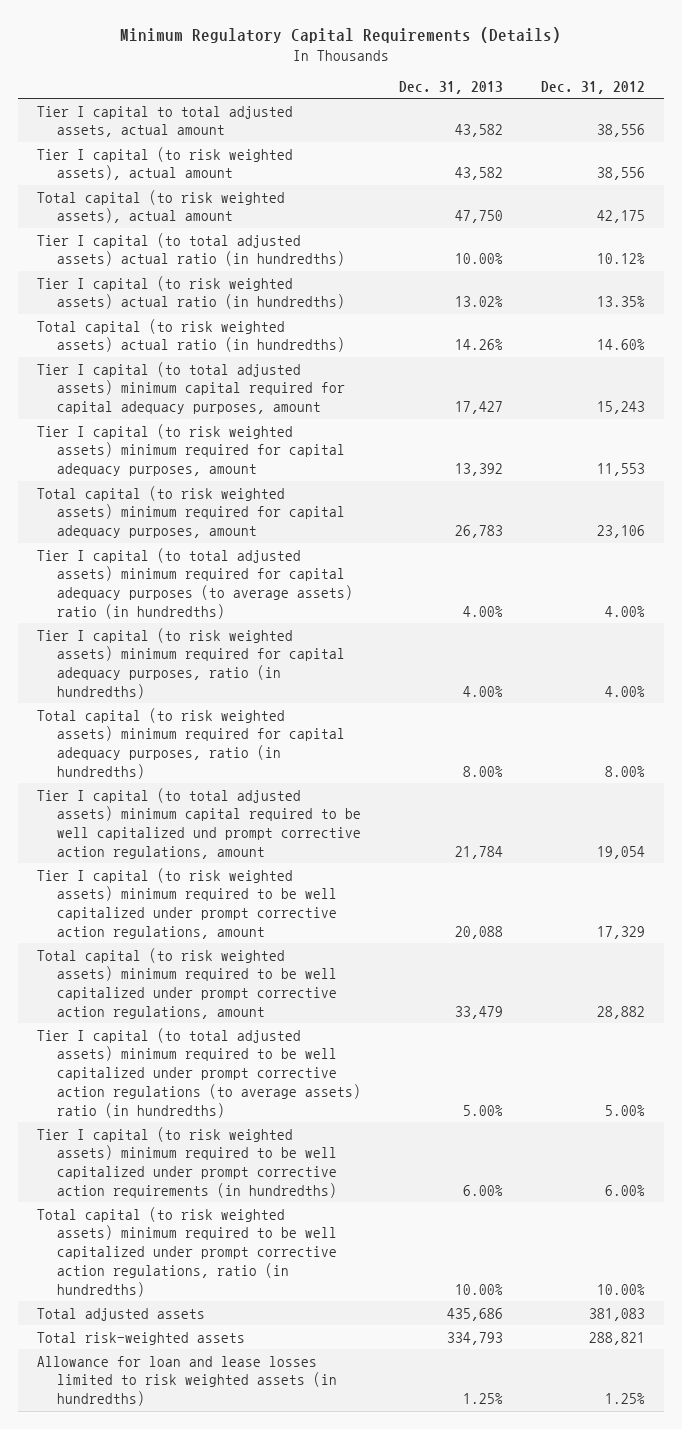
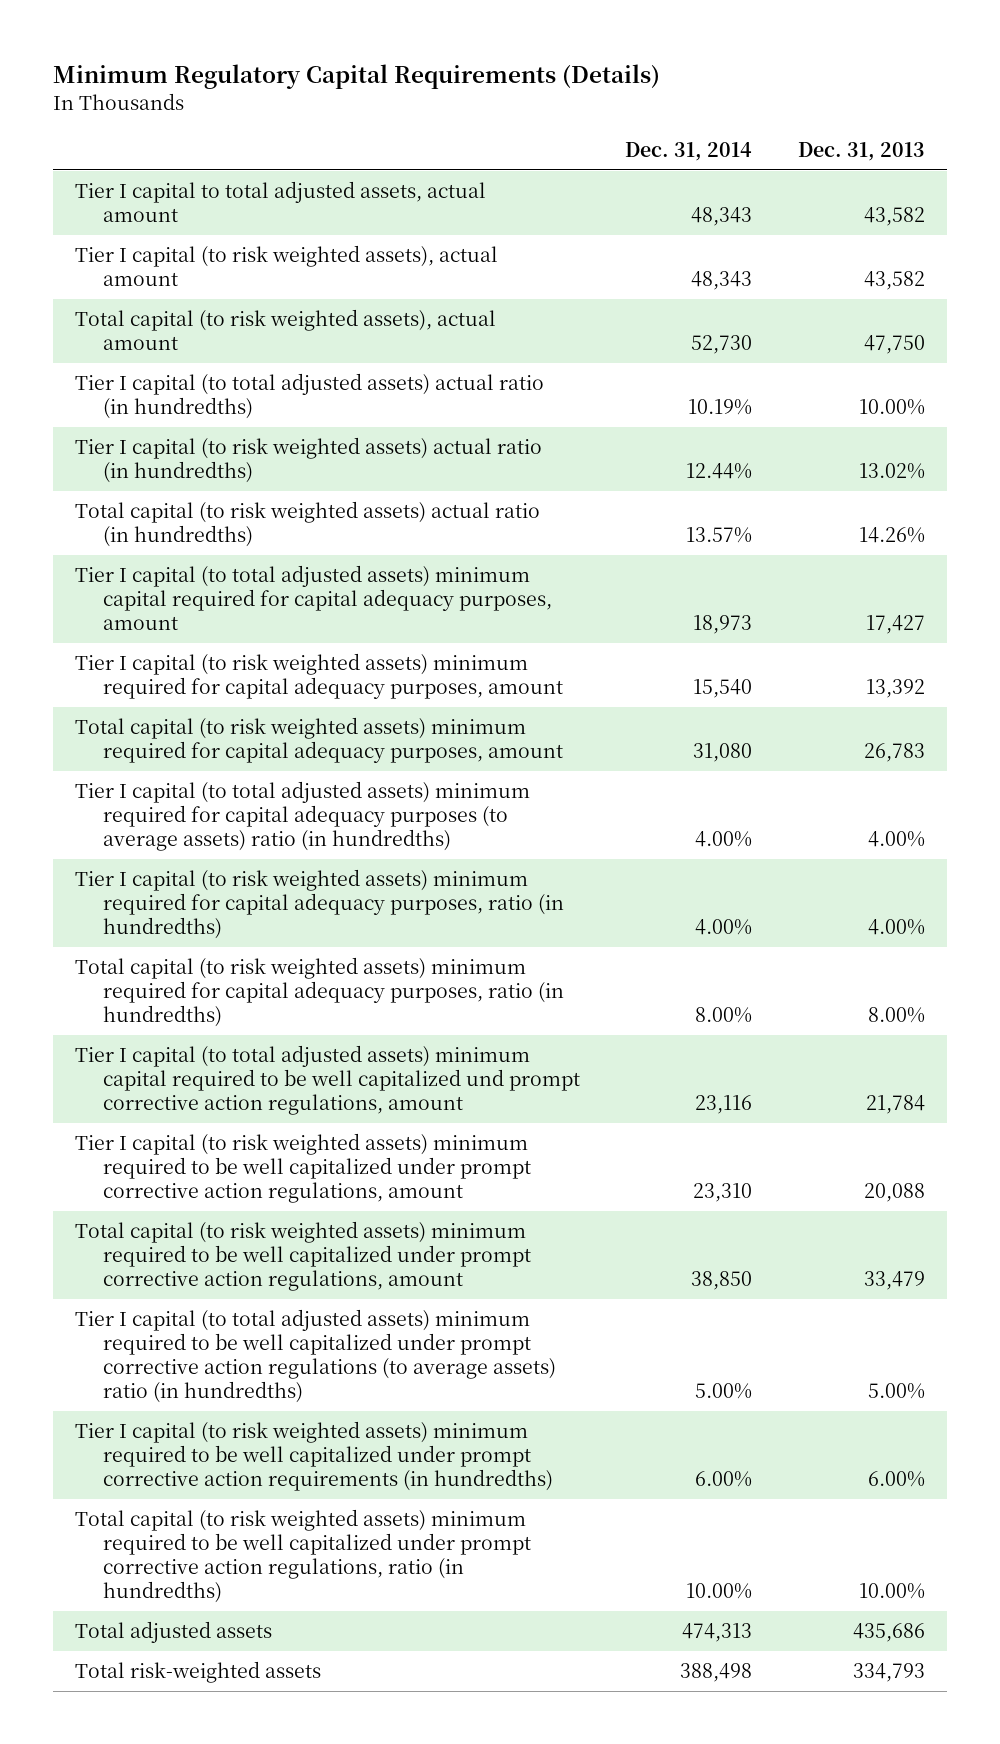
- | Dec. 31, 2013 | Dec. 31, 2012
+ | Dec. 31, 2014 | Dec. 31, 2013
- Allowance for loan and lease losses limited to risk weighted assets (in hundredths) | 1.25% | 1.25%

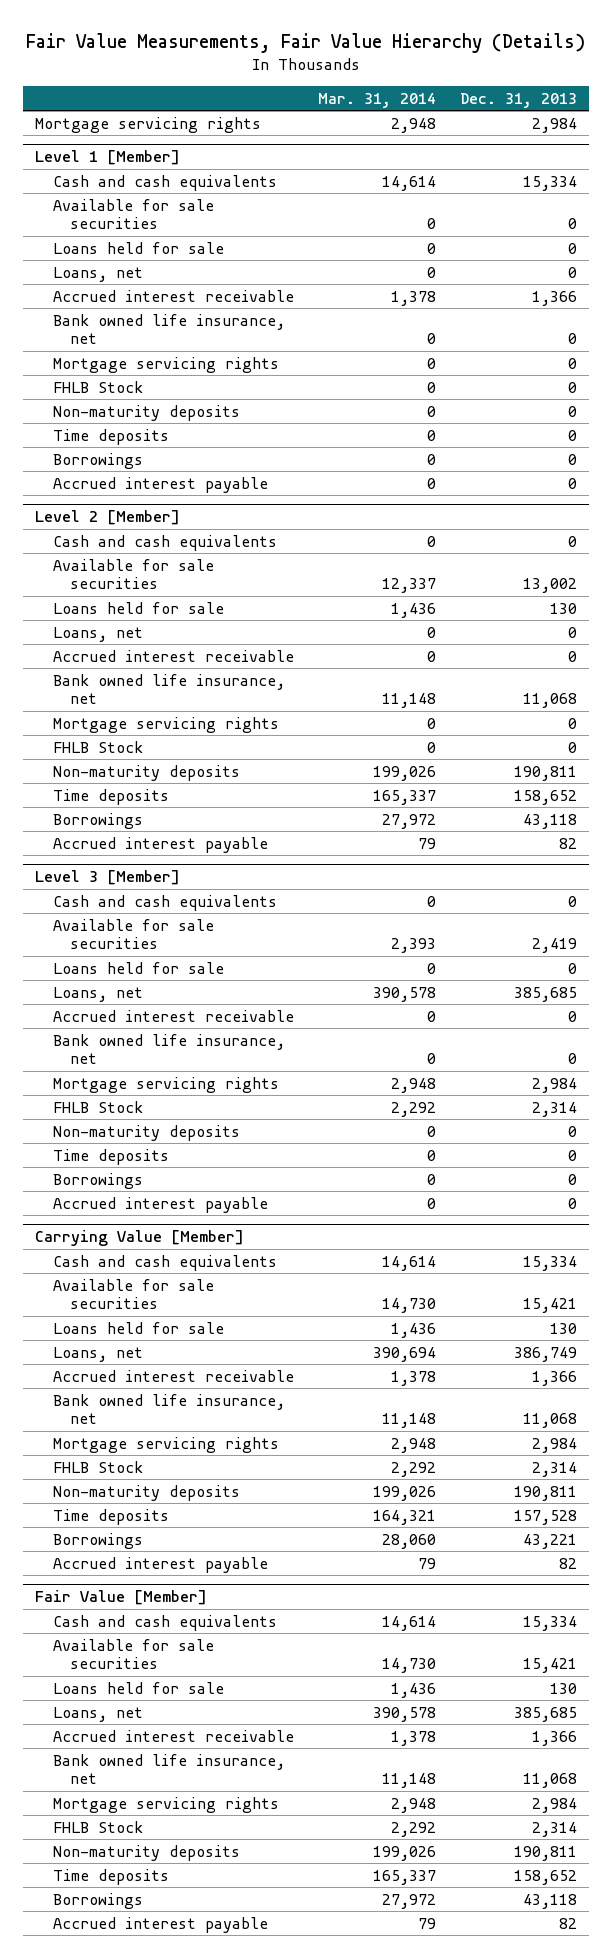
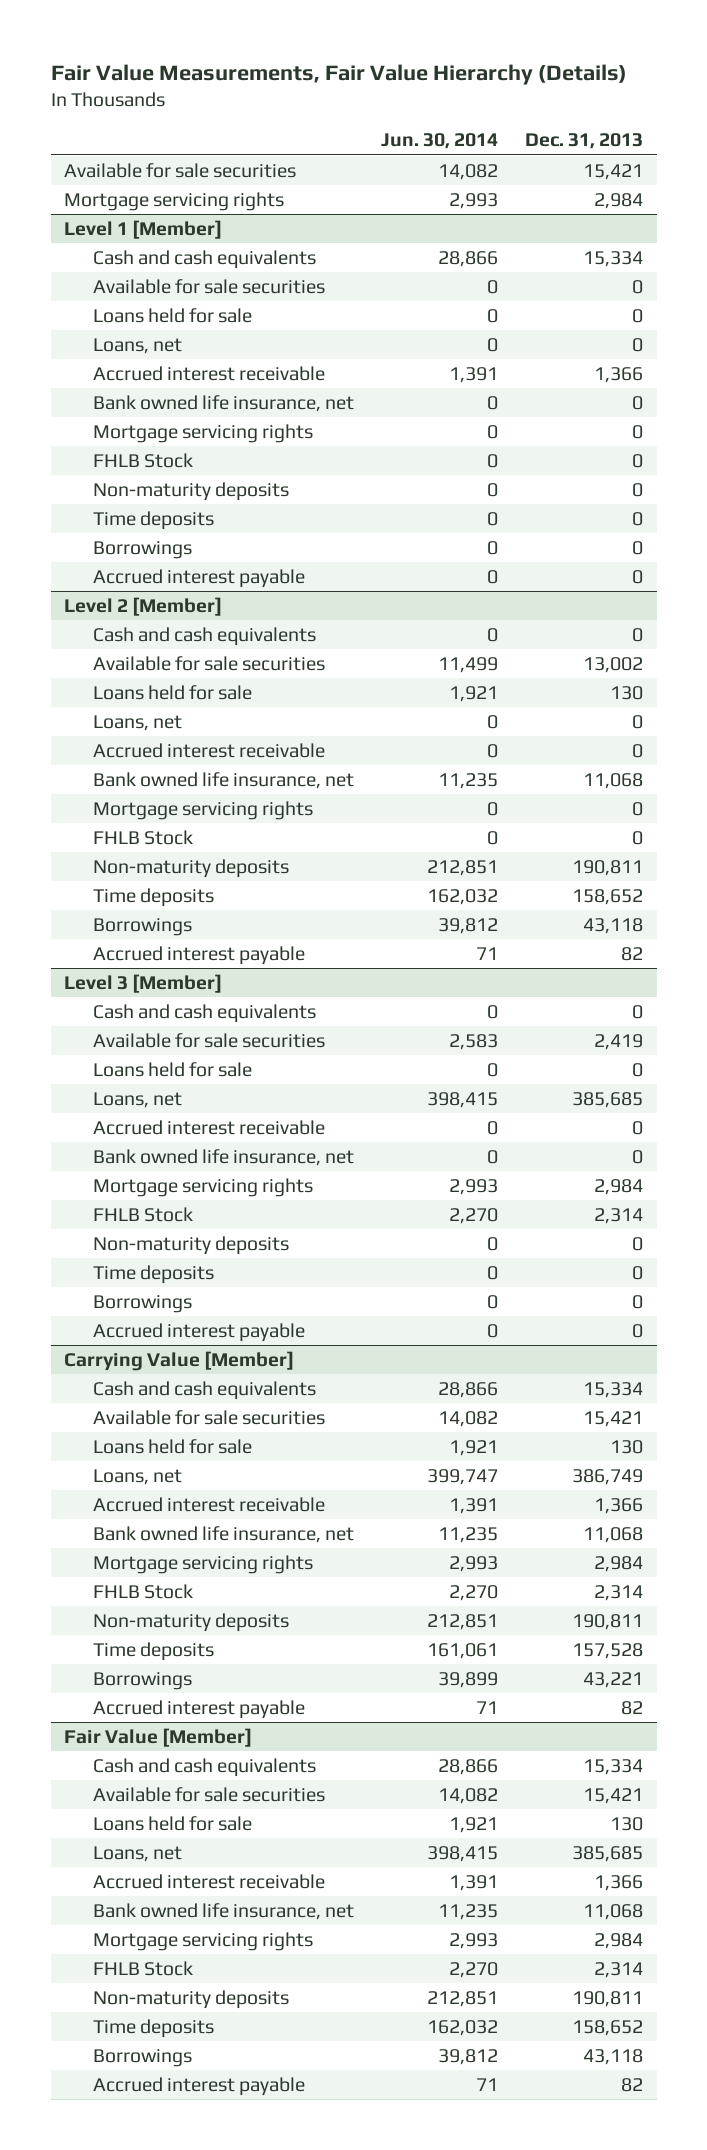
- | Mar. 31, 2014 | Dec. 31, 2013
+ | Jun. 30, 2014 | Dec. 31, 2013
+ Available for sale securities | 14,082 | 15,421

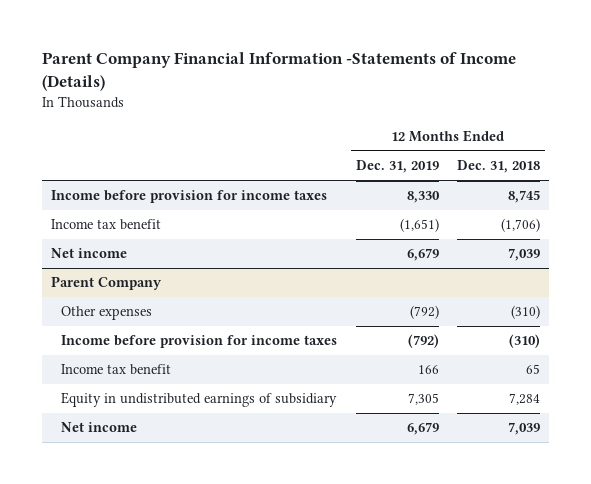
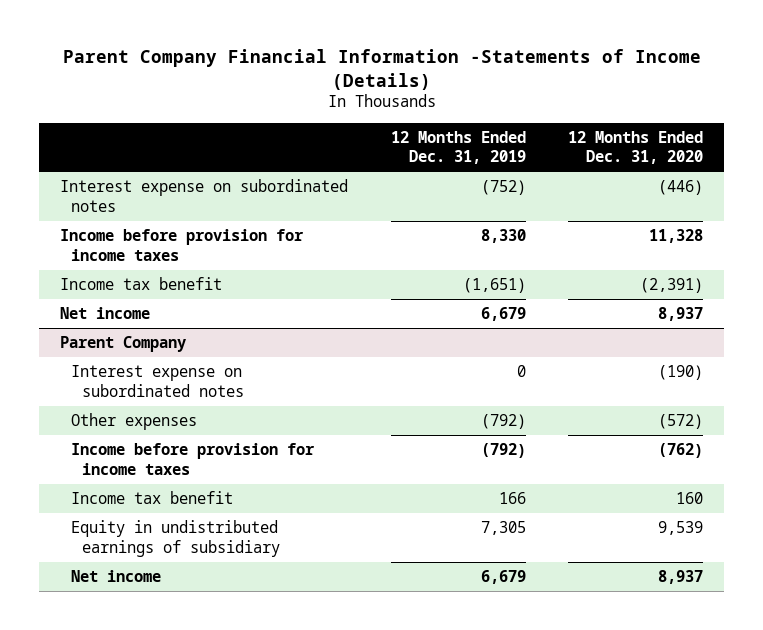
- | 12 Months Ended Dec. 31, 2019 | 12 Months Ended Dec. 31, 2018
+ | 12 Months Ended Dec. 31, 2019 | 12 Months Ended Dec. 31, 2020
+ Interest expense on subordinated notes | (752) | (446)
@ Parent Company
+ Interest expense on subordinated notes | 0 | (190)

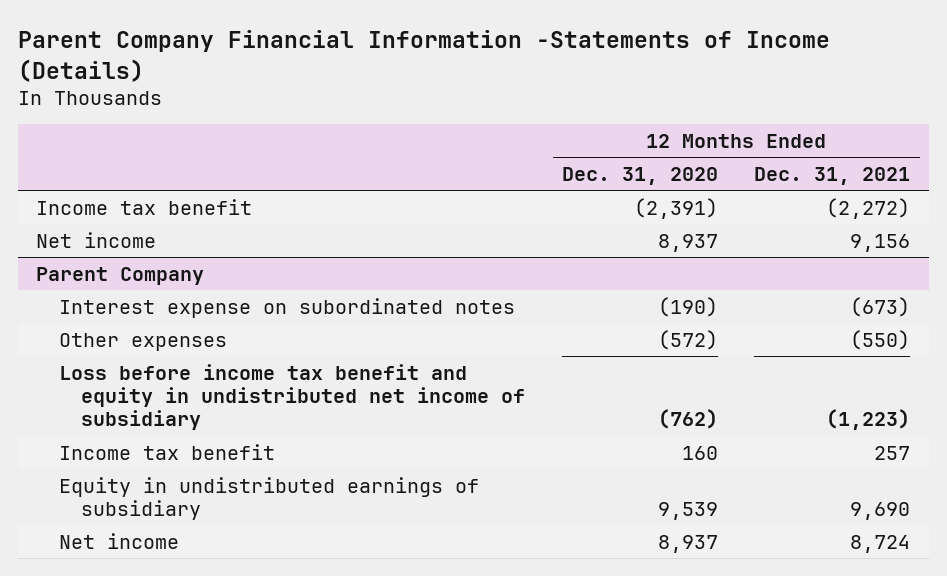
- | 12 Months Ended Dec. 31, 2019 | 12 Months Ended Dec. 31, 2020
+ | 12 Months Ended Dec. 31, 2020 | 12 Months Ended Dec. 31, 2021
- Interest expense on subordinated notes | (752) | (446)
- Income before provision for income taxes | 8,330 | 11,328
@ Parent Company
- Income before provision for income taxes | (792) | (762)
+ Loss before income tax benefit and equity in undistributed net income of subsidiary | (762) | (1,223)

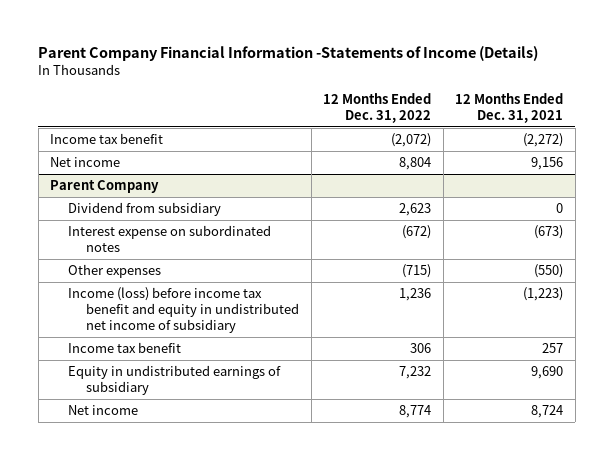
- | 12 Months Ended Dec. 31, 2020 | 12 Months Ended Dec. 31, 2021
+ | 12 Months Ended Dec. 31, 2022 | 12 Months Ended Dec. 31, 2021
@ Parent Company
+ Dividend from subsidiary | 2,623 | 0
- Loss before income tax benefit and equity in undistributed net income of subsidiary | (762) | (1,223)
+ Income (loss) before income tax benefit and equity in undistributed net income of subsidiary | 1,236 | (1,223)

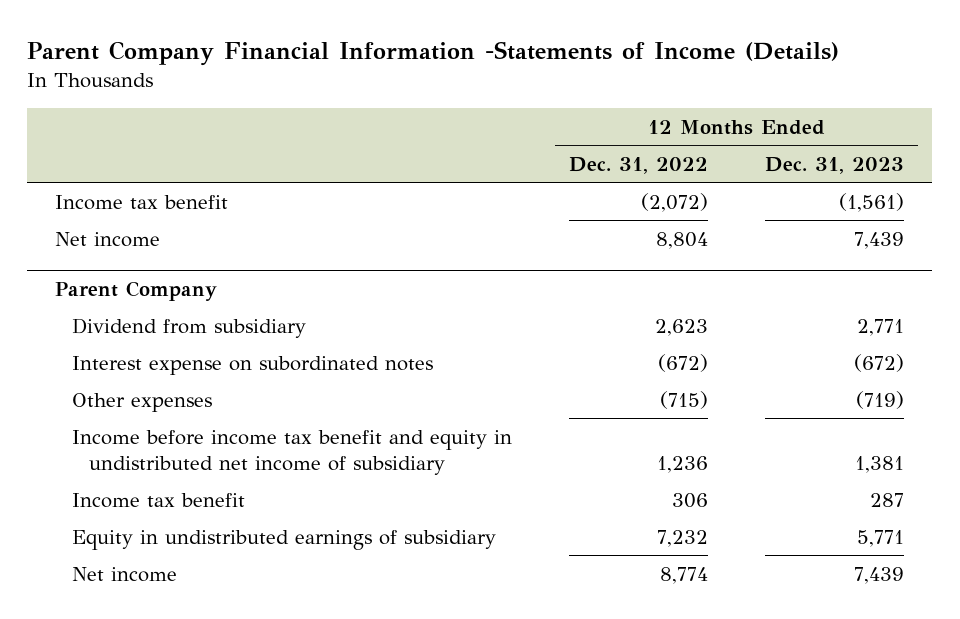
- | 12 Months Ended Dec. 31, 2022 | 12 Months Ended Dec. 31, 2021
+ | 12 Months Ended Dec. 31, 2022 | 12 Months Ended Dec. 31, 2023
@ Parent Company
- Income (loss) before income tax benefit and equity in undistributed net income of subsidiary | 1,236 | (1,223)
+ Income before income tax benefit and equity in undistributed net income of subsidiary | 1,236 | 1,381

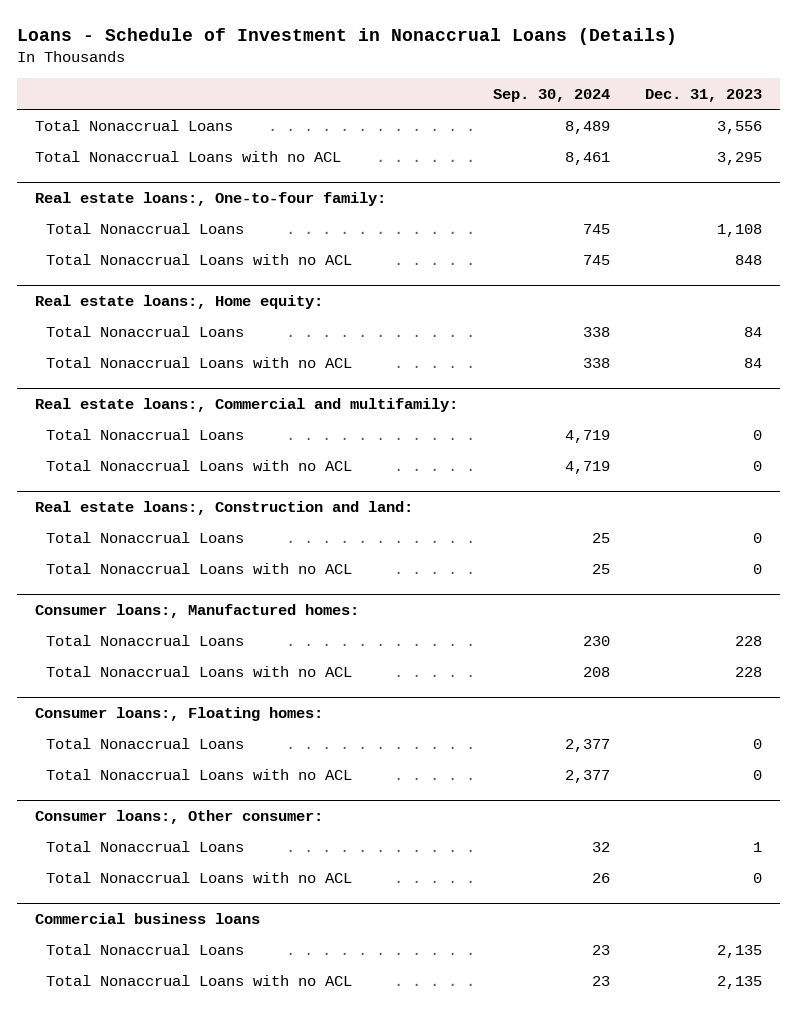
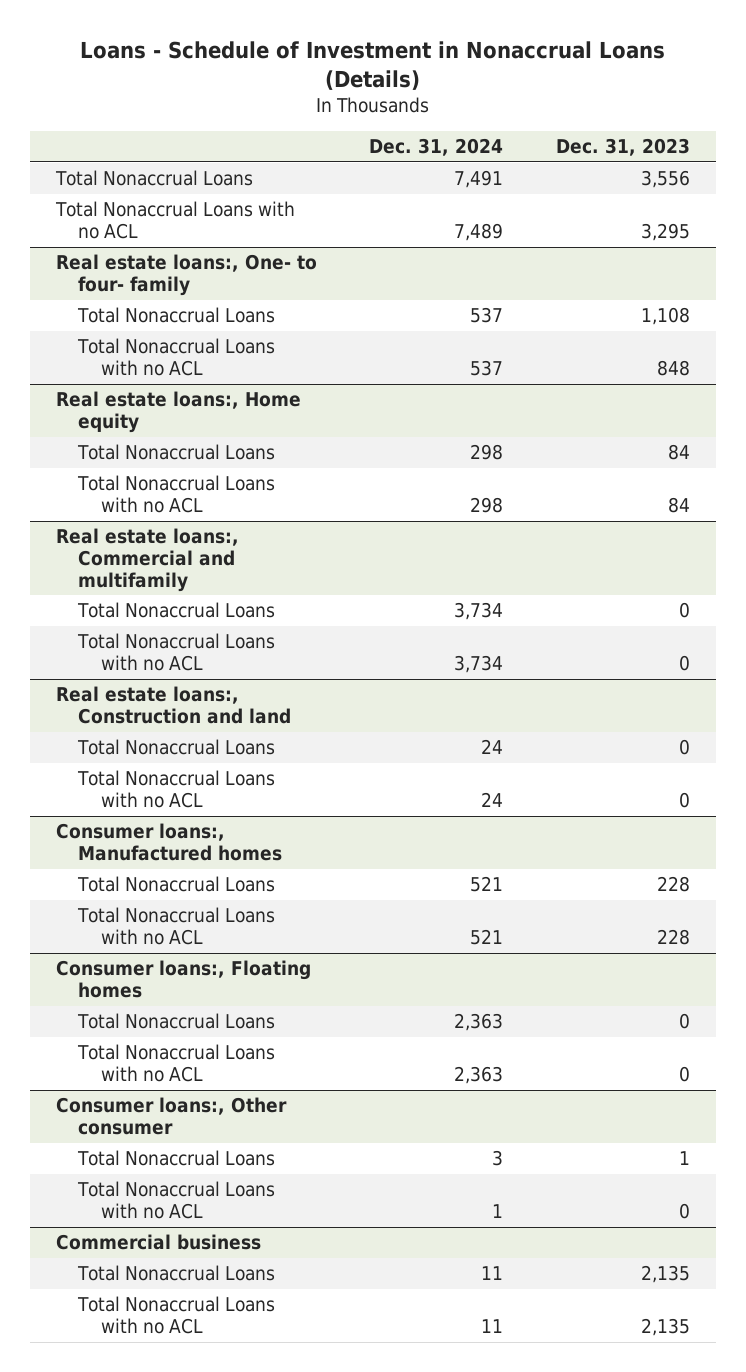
- | Sep. 30, 2024 | Dec. 31, 2023
+ | Dec. 31, 2024 | Dec. 31, 2023
- Real estate loans:, One-to-four family:
+ Real estate loans:, One- to four- family
- Real estate loans:, Home equity:
+ Real estate loans:, Home equity
- Real estate loans:, Commercial and multifamily:
+ Real estate loans:, Commercial and multifamily
- Real estate loans:, Construction and land:
+ Real estate loans:, Construction and land
- Consumer loans:, Manufactured homes:
+ Consumer loans:, Manufactured homes
- Consumer loans:, Floating homes:
+ Consumer loans:, Floating homes
- Consumer loans:, Other consumer:
+ Consumer loans:, Other consumer
- Commercial business loans
+ Commercial business

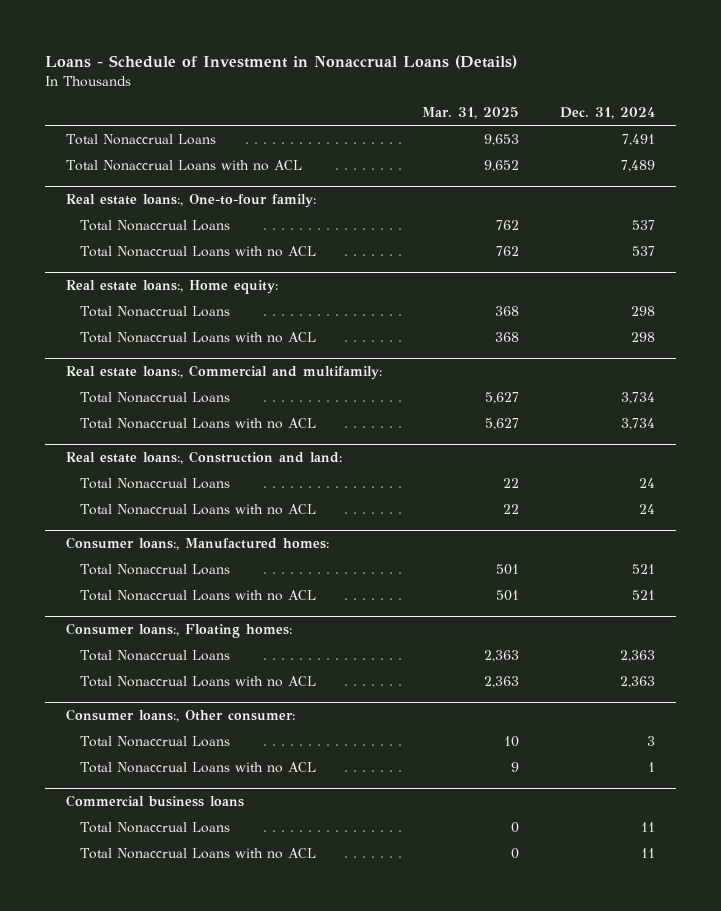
- | Dec. 31, 2024 | Dec. 31, 2023
+ | Mar. 31, 2025 | Dec. 31, 2024
- Real estate loans:, One- to four- family
+ Real estate loans:, One-to-four family:
- Real estate loans:, Home equity
+ Real estate loans:, Home equity:
- Real estate loans:, Commercial and multifamily
+ Real estate loans:, Commercial and multifamily:
- Real estate loans:, Construction and land
+ Real estate loans:, Construction and land:
- Consumer loans:, Manufactured homes
+ Consumer loans:, Manufactured homes:
- Consumer loans:, Floating homes
+ Consumer loans:, Floating homes:
- Consumer loans:, Other consumer
+ Consumer loans:, Other consumer:
- Commercial business
+ Commercial business loans

